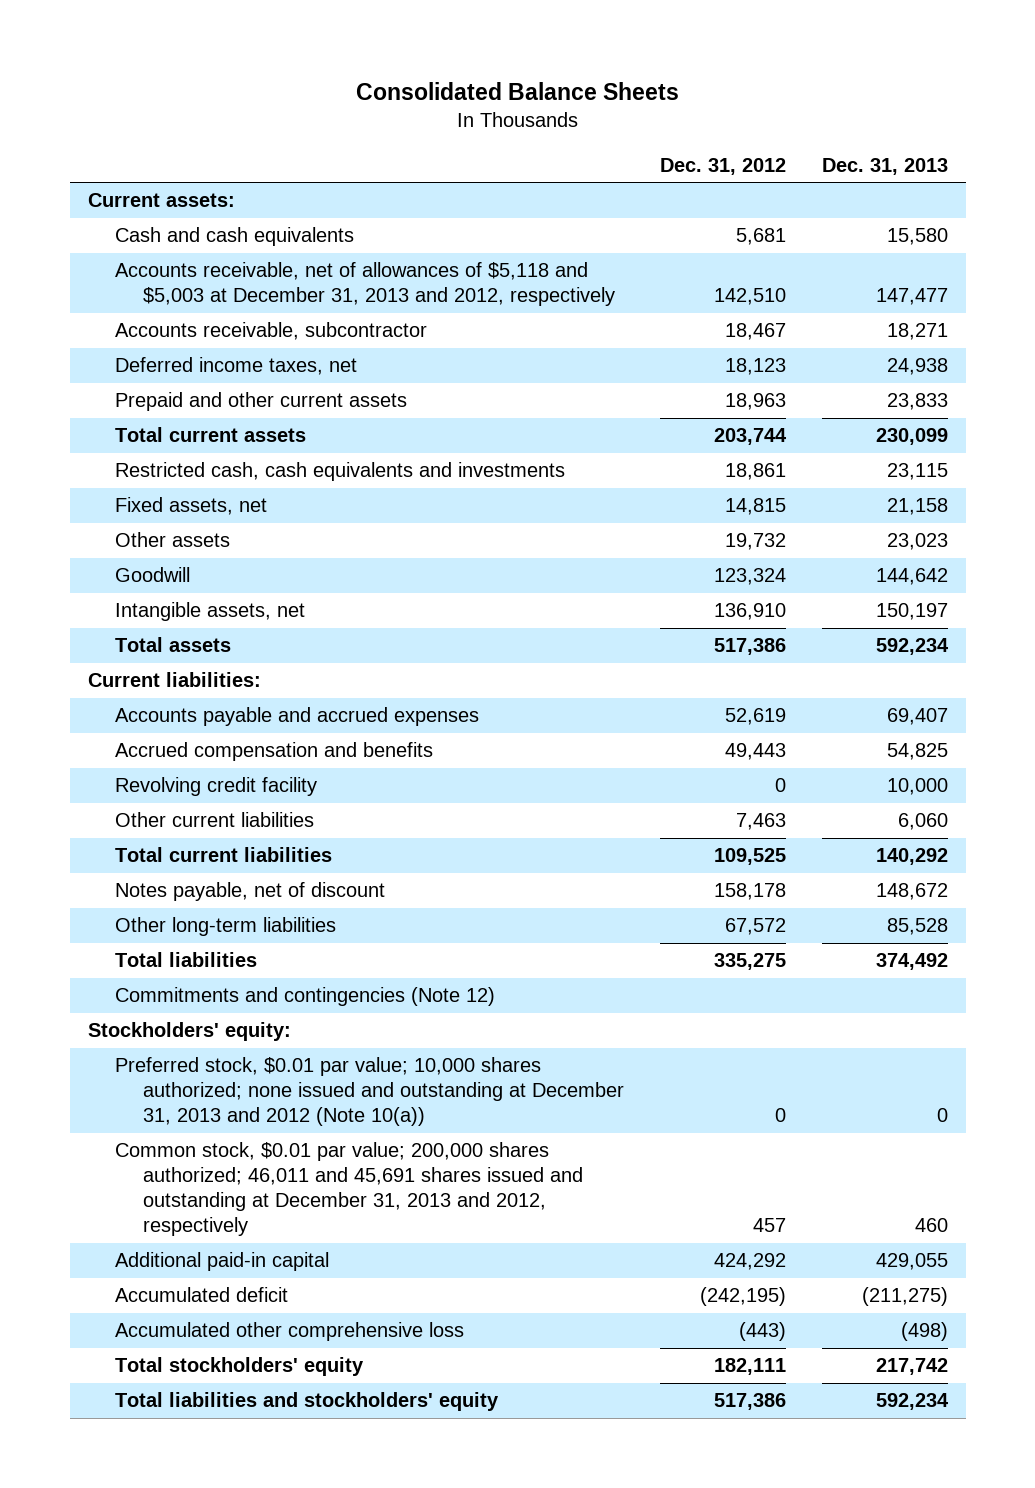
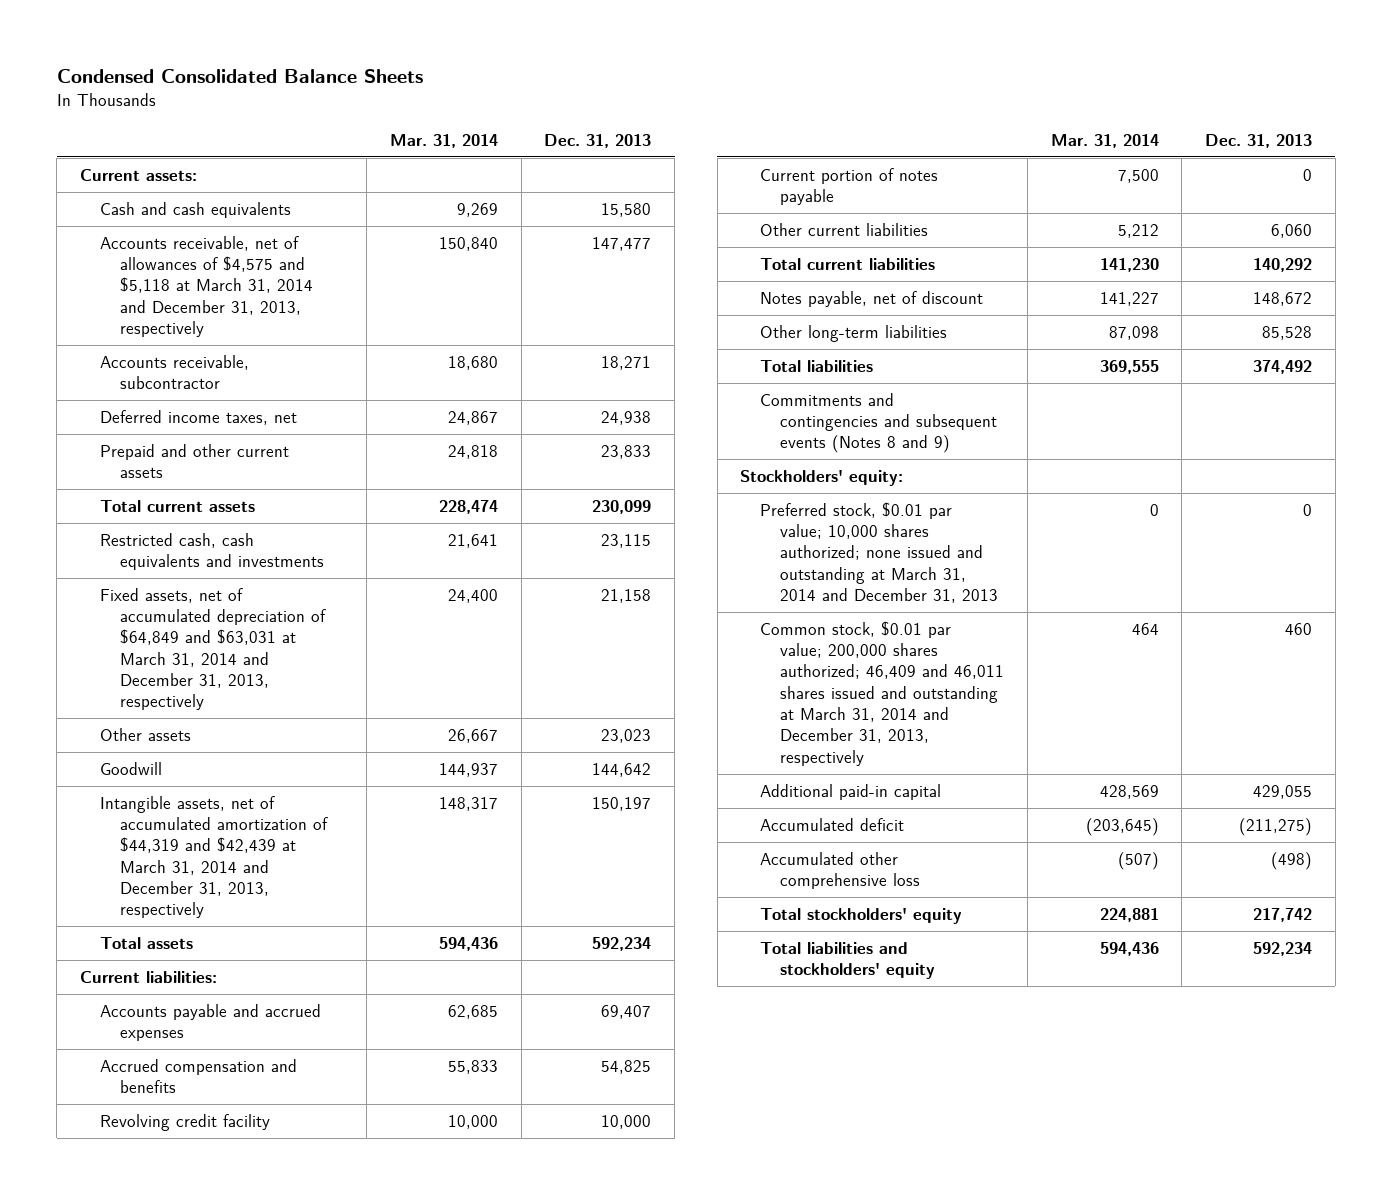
- Consolidated Balance Sheets
+ Condensed Consolidated Balance Sheets
- | Dec. 31, 2012 | Dec. 31, 2013
+ | Mar. 31, 2014 | Dec. 31, 2013
- Accounts receivable, net of allowances of $5,118 and $5,003 at December 31, 2013 and 2012, respectively | 142,510 | 147,477
+ Accounts receivable, net of allowances of $4,575 and $5,118 at March 31, 2014 and December 31, 2013, respectively | 150,840 | 147,477
- Fixed assets, net | 14,815 | 21,158
+ Fixed assets, net of accumulated depreciation of $64,849 and $63,031 at March 31, 2014 and December 31, 2013, respectively | 24,400 | 21,158
- Intangible assets, net | 136,910 | 150,197
+ Intangible assets, net of accumulated amortization of $44,319 and $42,439 at March 31, 2014 and December 31, 2013, respectively | 148,317 | 150,197
+ Current portion of notes payable | 7,500 | 0
- Commitments and contingencies (Note 12)
+ Commitments and contingencies and subsequent events (Notes 8 and 9)
- Preferred stock, $0.01 par value; 10,000 shares authorized; none issued and outstanding at December 31, 2013 and 2012 (Note 10(a)) | 0 | 0
- Common stock, $0.01 par value; 200,000 shares authorized; 46,011 and 45,691 shares issued and outstanding at December 31, 2013 and 2012, respectively | 457 | 460
+ Preferred stock, $0.01 par value; 10,000 shares authorized; none issued and outstanding at March 31, 2014 and December 31, 2013 | 0 | 0
+ Common stock, $0.01 par value; 200,000 shares authorized; 46,409 and 46,011 shares issued and outstanding at March 31, 2014 and December 31, 2013, respectively | 464 | 460

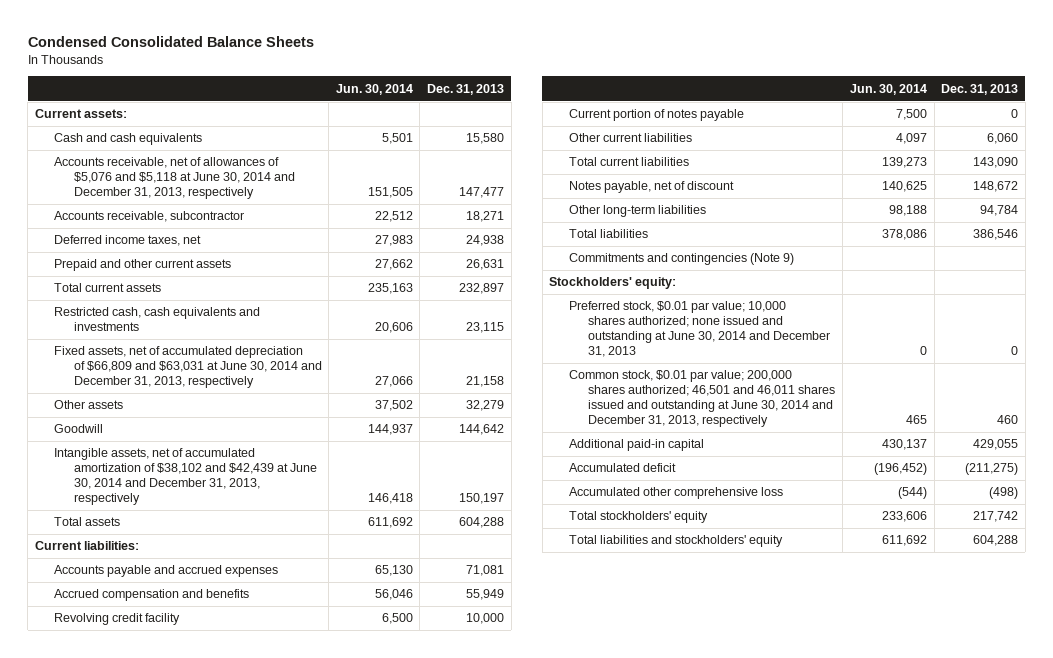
- | Mar. 31, 2014 | Dec. 31, 2013
+ | Jun. 30, 2014 | Dec. 31, 2013
- Accounts receivable, net of allowances of $4,575 and $5,118 at March 31, 2014 and December 31, 2013, respectively | 150,840 | 147,477
+ Accounts receivable, net of allowances of $5,076 and $5,118 at June 30, 2014 and December 31, 2013, respectively | 151,505 | 147,477
- Prepaid and other current assets | 24,818 | 23,833
- Total current assets | 228,474 | 230,099
+ Prepaid and other current assets | 27,662 | 26,631
+ Total current assets | 235,163 | 232,897
- Fixed assets, net of accumulated depreciation of $64,849 and $63,031 at March 31, 2014 and December 31, 2013, respectively | 24,400 | 21,158
- Other assets | 26,667 | 23,023
+ Fixed assets, net of accumulated depreciation of $66,809 and $63,031 at June 30, 2014 and December 31, 2013, respectively | 27,066 | 21,158
+ Other assets | 37,502 | 32,279
- Intangible assets, net of accumulated amortization of $44,319 and $42,439 at March 31, 2014 and December 31, 2013, respectively | 148,317 | 150,197
- Total assets | 594,436 | 592,234
+ Intangible assets, net of accumulated amortization of $38,102 and $42,439 at June 30, 2014 and December 31, 2013, respectively | 146,418 | 150,197
+ Total assets | 611,692 | 604,288
- Accounts payable and accrued expenses | 62,685 | 69,407
- Accrued compensation and benefits | 55,833 | 54,825
+ Accounts payable and accrued expenses | 65,130 | 71,081
+ Accrued compensation and benefits | 56,046 | 55,949
- Total current liabilities | 141,230 | 140,292
+ Total current liabilities | 139,273 | 143,090
- Other long-term liabilities | 87,098 | 85,528
- Total liabilities | 369,555 | 374,492
- Commitments and contingencies and subsequent events (Notes 8 and 9)
+ Other long-term liabilities | 98,188 | 94,784
+ Total liabilities | 378,086 | 386,546
+ Commitments and contingencies (Note 9)
- Preferred stock, $0.01 par value; 10,000 shares authorized; none issued and outstanding at March 31, 2014 and December 31, 2013 | 0 | 0
- Common stock, $0.01 par value; 200,000 shares authorized; 46,409 and 46,011 shares issued and outstanding at March 31, 2014 and December 31, 2013, respectively | 464 | 460
+ Preferred stock, $0.01 par value; 10,000 shares authorized; none issued and outstanding at June 30, 2014 and December 31, 2013 | 0 | 0
+ Common stock, $0.01 par value; 200,000 shares authorized; 46,501 and 46,011 shares issued and outstanding at June 30, 2014 and December 31, 2013, respectively | 465 | 460
- Total liabilities and stockholders' equity | 594,436 | 592,234
+ Total liabilities and stockholders' equity | 611,692 | 604,288

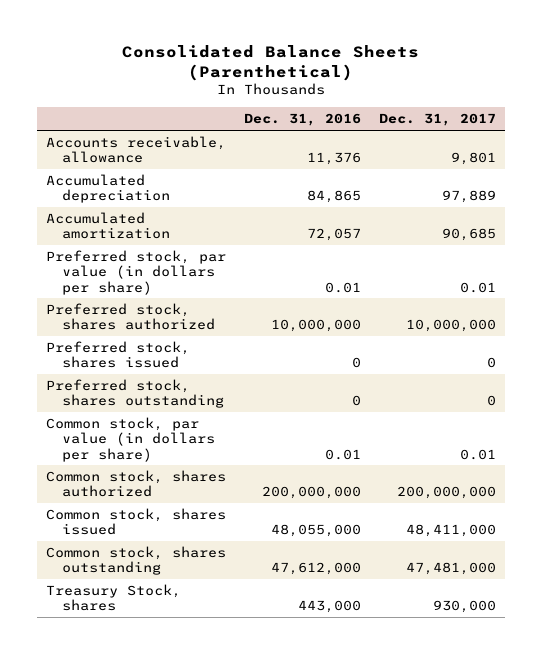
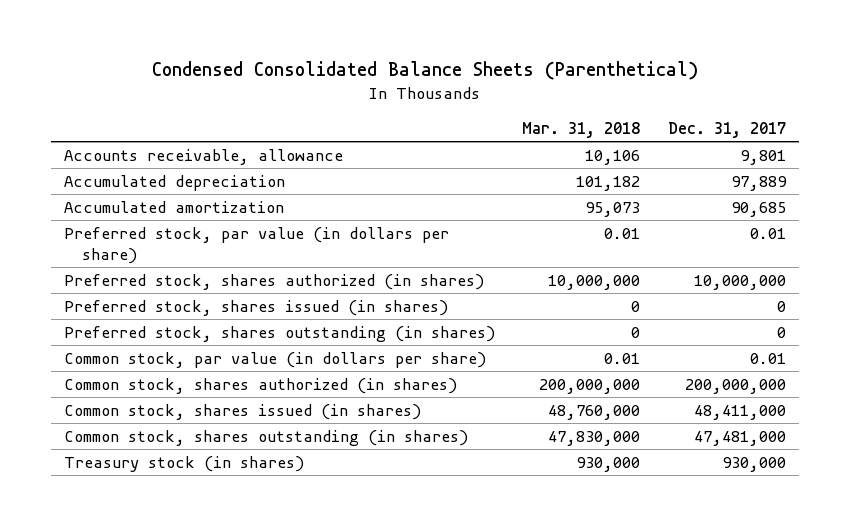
- Consolidated Balance Sheets (Parenthetical)
+ Condensed Consolidated Balance Sheets (Parenthetical)
- | Dec. 31, 2016 | Dec. 31, 2017
+ | Mar. 31, 2018 | Dec. 31, 2017
- Preferred stock, shares authorized | 10,000,000 | 10,000,000
- Preferred stock, shares issued | 0 | 0
- Preferred stock, shares outstanding | 0 | 0
+ Preferred stock, shares authorized (in shares) | 10,000,000 | 10,000,000
+ Preferred stock, shares issued (in shares) | 0 | 0
+ Preferred stock, shares outstanding (in shares) | 0 | 0
- Common stock, shares authorized | 200,000,000 | 200,000,000
- Common stock, shares issued | 48,055,000 | 48,411,000
- Common stock, shares outstanding | 47,612,000 | 47,481,000
- Treasury Stock, shares | 443,000 | 930,000
+ Common stock, shares authorized (in shares) | 200,000,000 | 200,000,000
+ Common stock, shares issued (in shares) | 48,760,000 | 48,411,000
+ Common stock, shares outstanding (in shares) | 47,830,000 | 47,481,000
+ Treasury stock (in shares) | 930,000 | 930,000

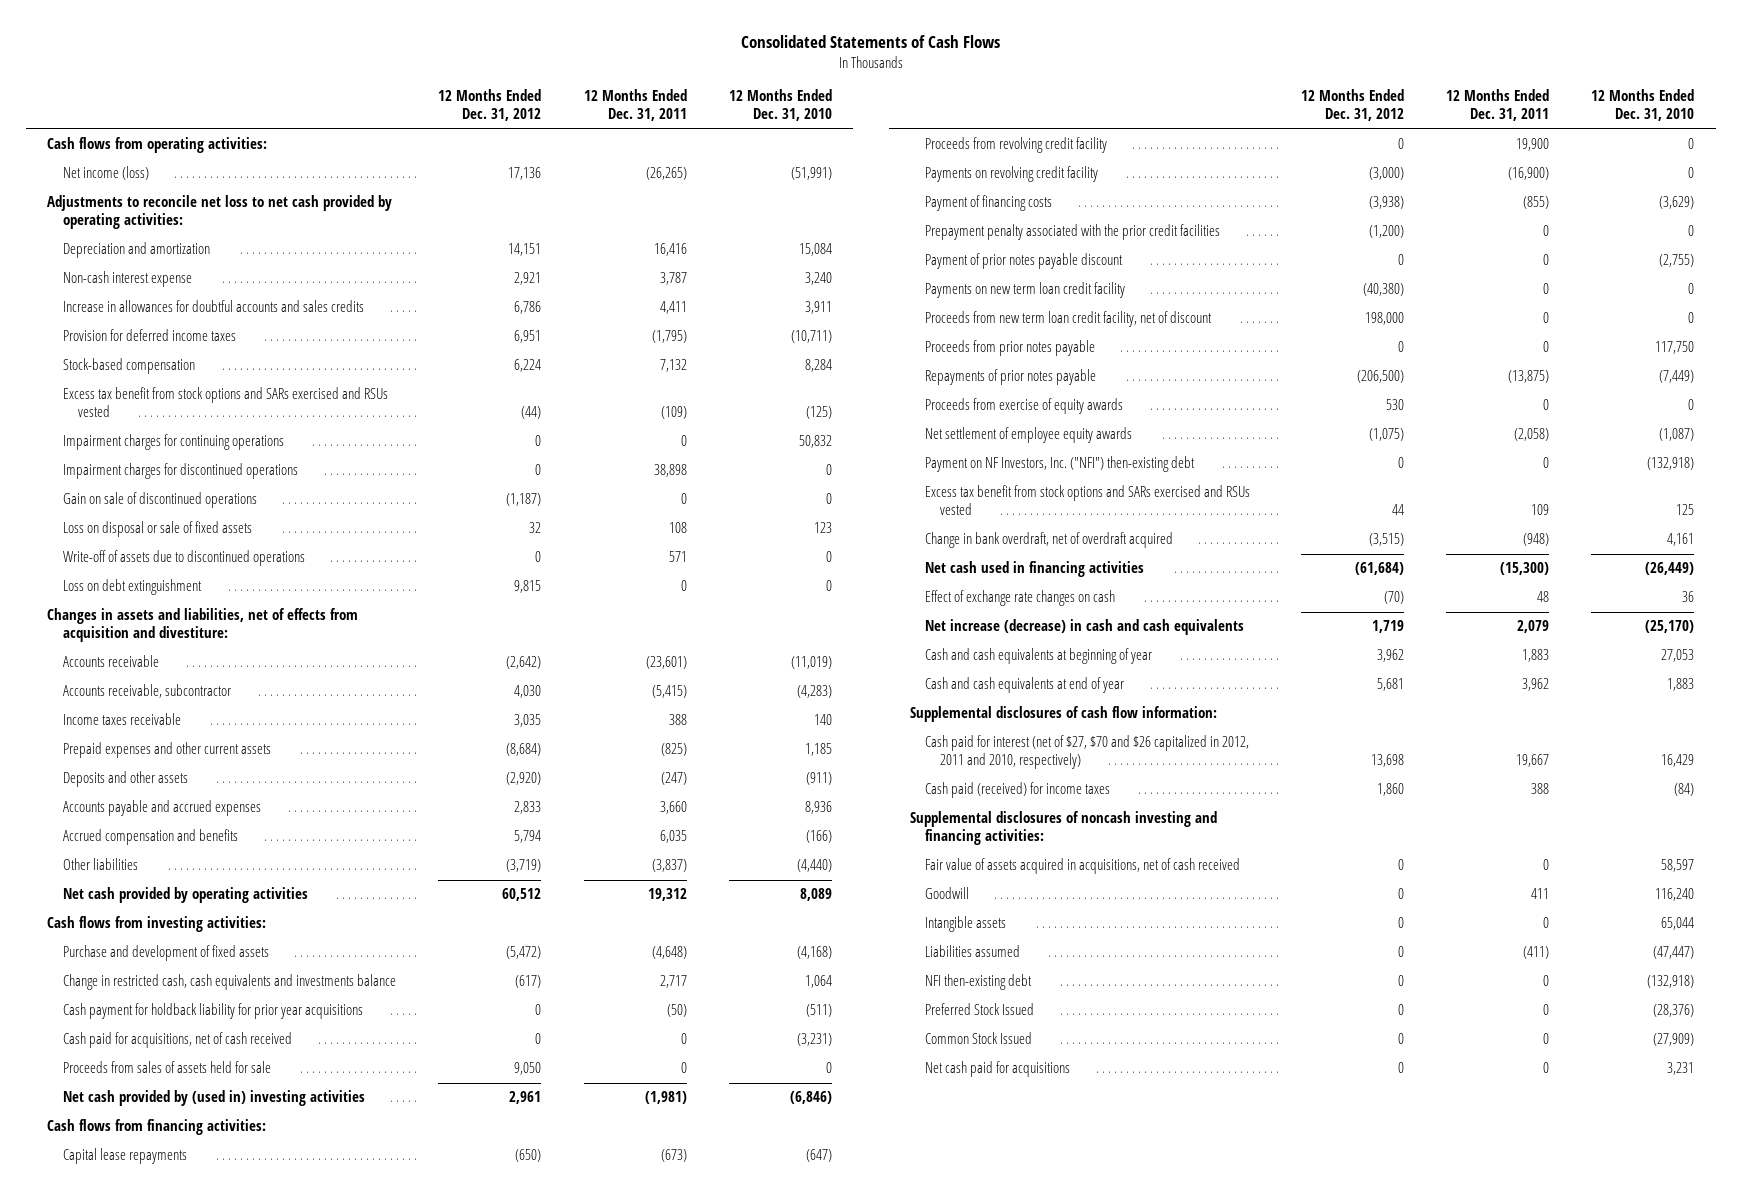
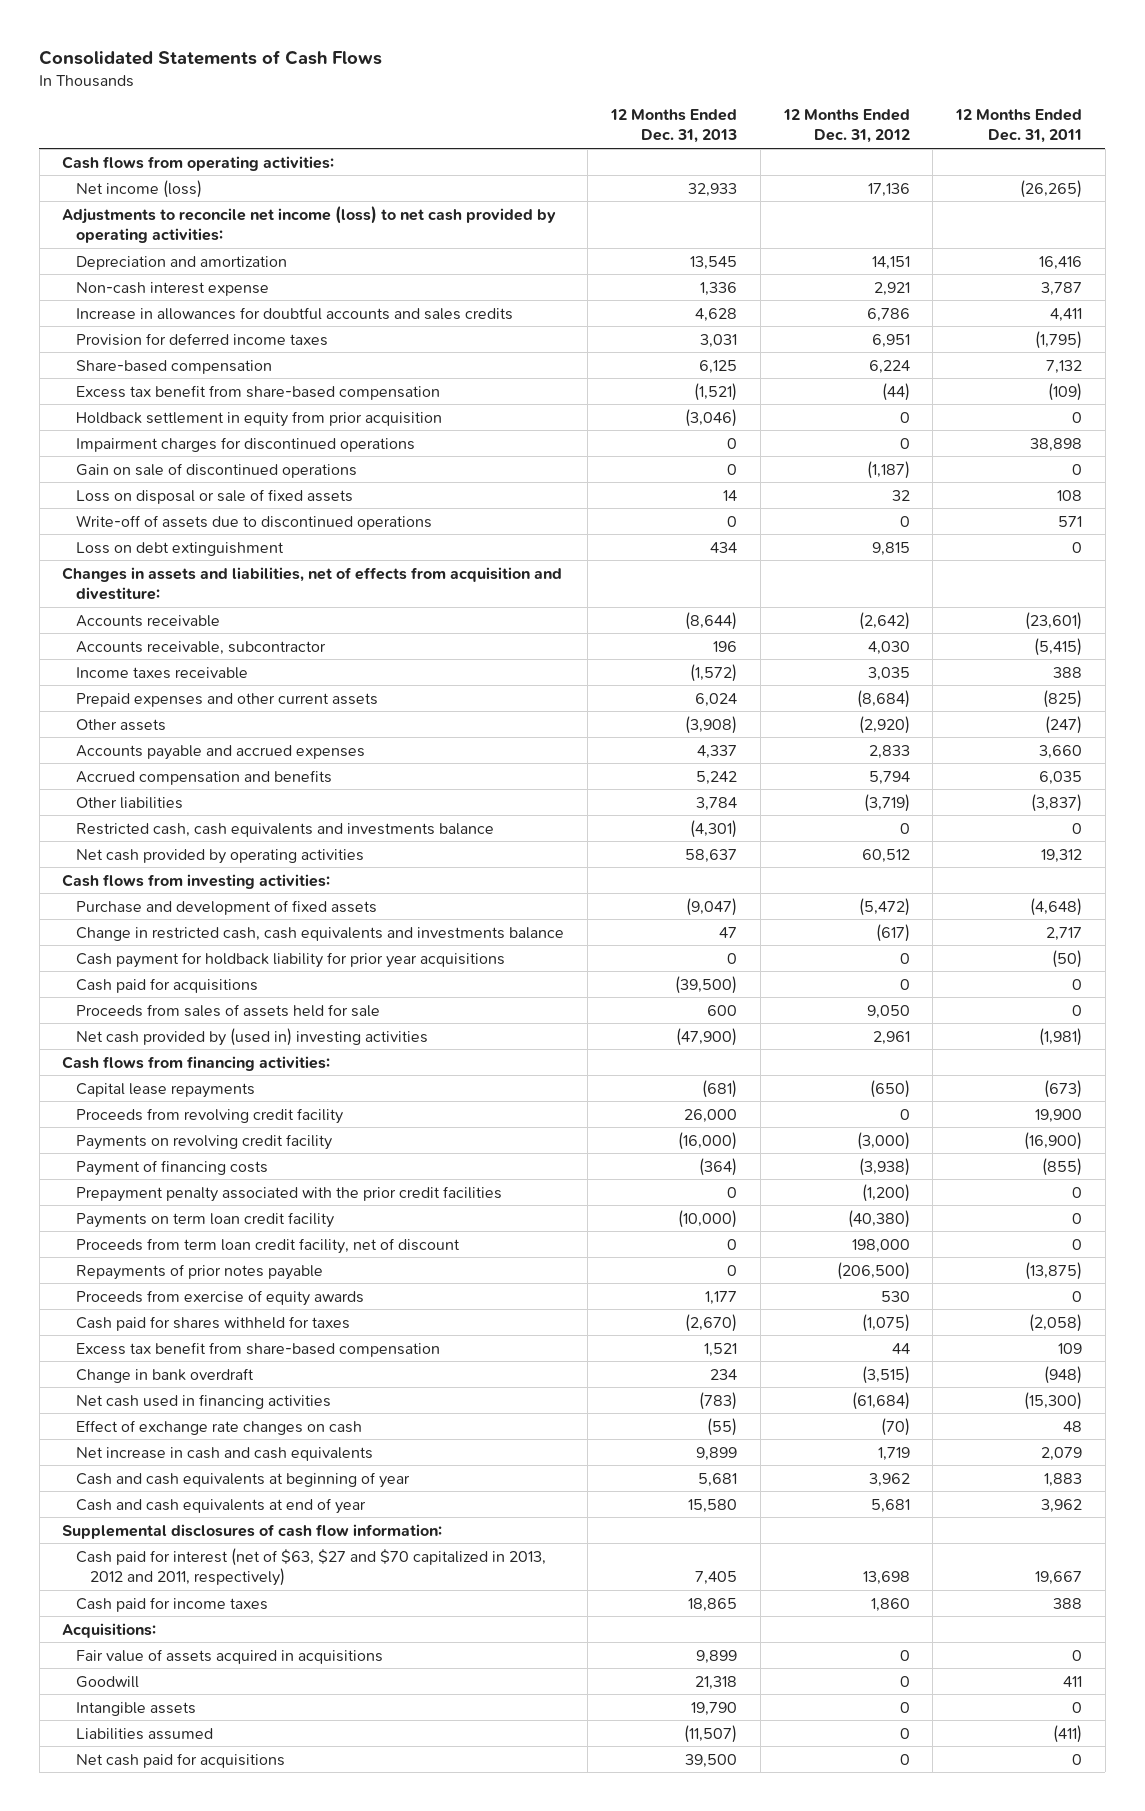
- | 12 Months Ended Dec. 31, 2012 | 12 Months Ended Dec. 31, 2011 | 12 Months Ended Dec. 31, 2010
+ | 12 Months Ended Dec. 31, 2013 | 12 Months Ended Dec. 31, 2012 | 12 Months Ended Dec. 31, 2011
- Adjustments to reconcile net loss to net cash provided by operating activities:
+ Adjustments to reconcile net income (loss) to net cash provided by operating activities:
- Stock-based compensation | 6,224 | 7,132 | 8,284
- Excess tax benefit from stock options and SARs exercised and RSUs vested | (44) | (109) | (125)
- Impairment charges for continuing operations | 0 | 0 | 50,832
+ Share-based compensation | 6,125 | 6,224 | 7,132
+ Excess tax benefit from share-based compensation | (1,521) | (44) | (109)
+ Holdback settlement in equity from prior acquisition | (3,046) | 0 | 0
- Deposits and other assets | (2,920) | (247) | (911)
+ Other assets | (3,908) | (2,920) | (247)
+ Restricted cash, cash equivalents and investments balance | (4,301) | 0 | 0
- Cash paid for acquisitions, net of cash received | 0 | 0 | (3,231)
+ Cash paid for acquisitions | (39,500) | 0 | 0
- Payment of prior notes payable discount | 0 | 0 | (2,755)
- Payments on new term loan credit facility | (40,380) | 0 | 0
- Proceeds from new term loan credit facility, net of discount | 198,000 | 0 | 0
- Proceeds from prior notes payable | 0 | 0 | 117,750
+ Payments on term loan credit facility | (10,000) | (40,380) | 0
+ Proceeds from term loan credit facility, net of discount | 0 | 198,000 | 0
- Net settlement of employee equity awards | (1,075) | (2,058) | (1,087)
- Payment on NF Investors, Inc. ("NFI") then-existing debt | 0 | 0 | (132,918)
- Excess tax benefit from stock options and SARs exercised and RSUs vested | 44 | 109 | 125
- Change in bank overdraft, net of overdraft acquired | (3,515) | (948) | 4,161
+ Cash paid for shares withheld for taxes | (2,670) | (1,075) | (2,058)
+ Excess tax benefit from share-based compensation | 1,521 | 44 | 109
+ Change in bank overdraft | 234 | (3,515) | (948)
- Net increase (decrease) in cash and cash equivalents | 1,719 | 2,079 | (25,170)
+ Net increase in cash and cash equivalents | 9,899 | 1,719 | 2,079
- Cash paid for interest (net of $27, $70 and $26 capitalized in 2012, 2011 and 2010, respectively) | 13,698 | 19,667 | 16,429
- Cash paid (received) for income taxes | 1,860 | 388 | (84)
- Supplemental disclosures of noncash investing and financing activities:
- Fair value of assets acquired in acquisitions, net of cash received | 0 | 0 | 58,597
+ Cash paid for interest (net of $63, $27 and $70 capitalized in 2013, 2012 and 2011, respectively) | 7,405 | 13,698 | 19,667
+ Cash paid for income taxes | 18,865 | 1,860 | 388
+ Acquisitions:
+ Fair value of assets acquired in acquisitions | 9,899 | 0 | 0
- NFI then-existing debt | 0 | 0 | (132,918)
- Preferred Stock Issued | 0 | 0 | (28,376)
- Common Stock Issued | 0 | 0 | (27,909)

